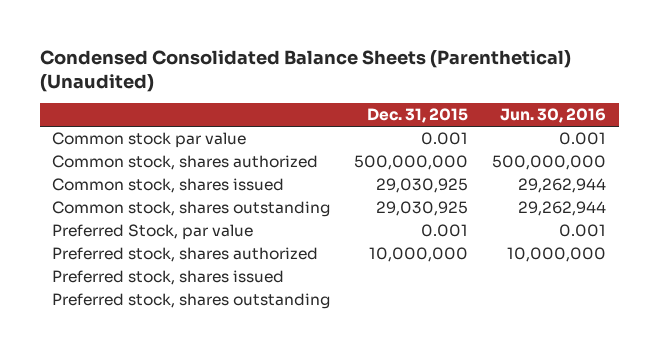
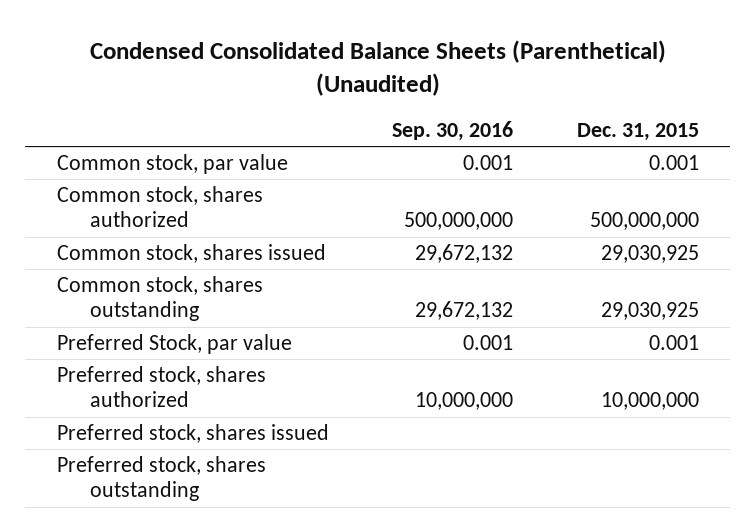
- | Dec. 31, 2015 | Jun. 30, 2016
+ | Sep. 30, 2016 | Dec. 31, 2015
- Common stock par value | 0.001 | 0.001
+ Common stock, par value | 0.001 | 0.001

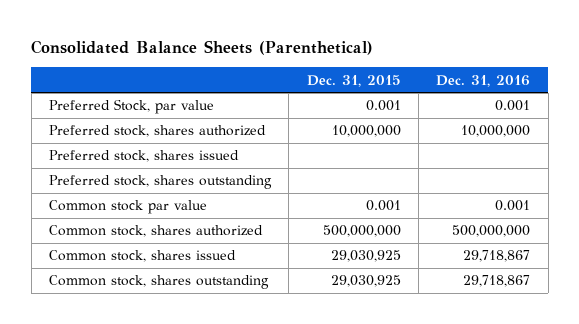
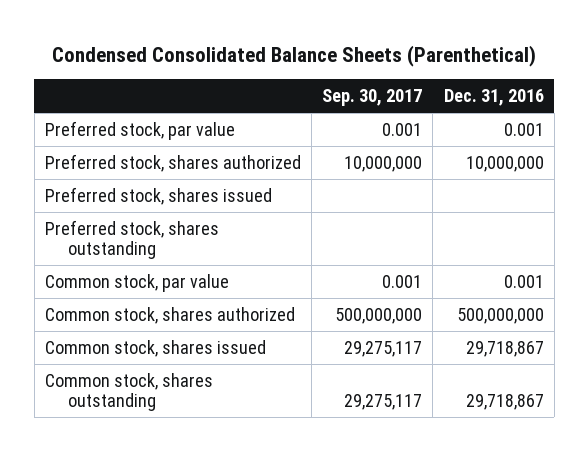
- Consolidated Balance Sheets (Parenthetical)
+ Condensed Consolidated Balance Sheets (Parenthetical)
- | Dec. 31, 2015 | Dec. 31, 2016
+ | Sep. 30, 2017 | Dec. 31, 2016
- Preferred Stock, par value | 0.001 | 0.001
+ Preferred stock, par value | 0.001 | 0.001
- Common stock par value | 0.001 | 0.001
+ Common stock, par value | 0.001 | 0.001

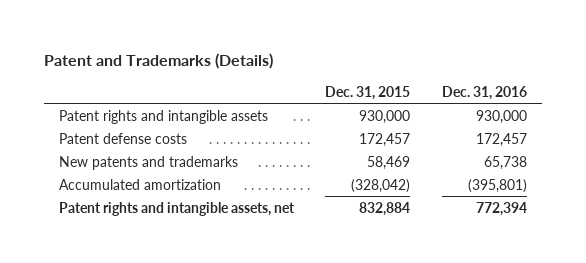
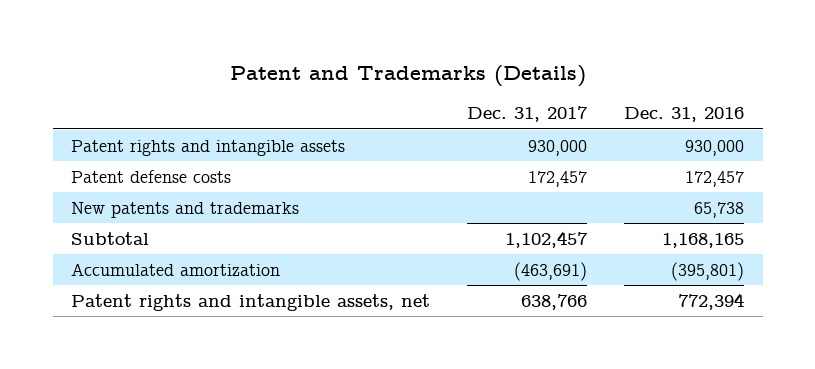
- | Dec. 31, 2015 | Dec. 31, 2016
+ | Dec. 31, 2017 | Dec. 31, 2016
+ Subtotal | 1,102,457 | 1,168,165

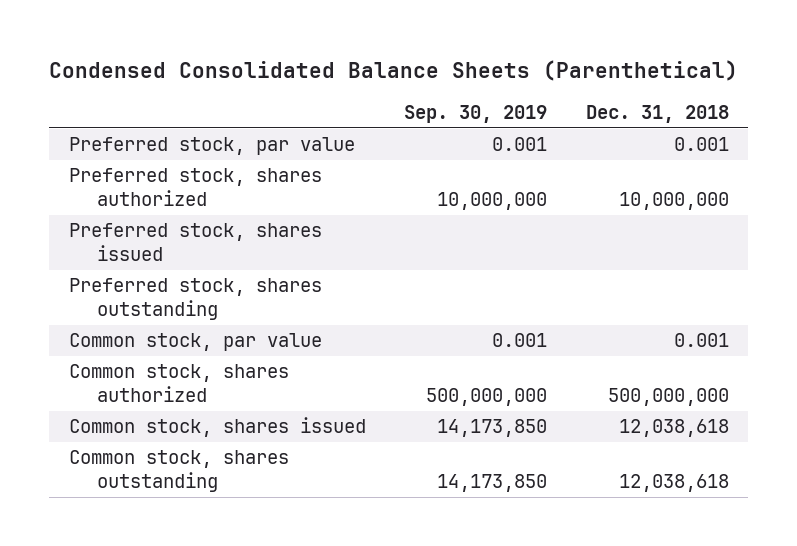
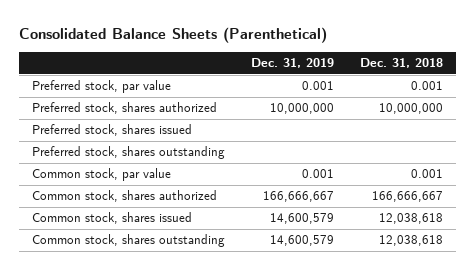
- Condensed Consolidated Balance Sheets (Parenthetical)
+ Consolidated Balance Sheets (Parenthetical)
- | Sep. 30, 2019 | Dec. 31, 2018
+ | Dec. 31, 2019 | Dec. 31, 2018
- Common stock, shares authorized | 500,000,000 | 500,000,000
+ Common stock, shares authorized | 166,666,667 | 166,666,667

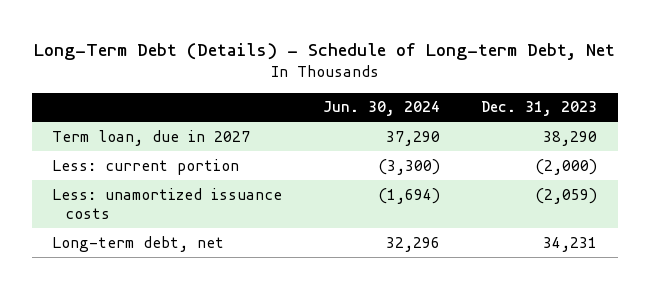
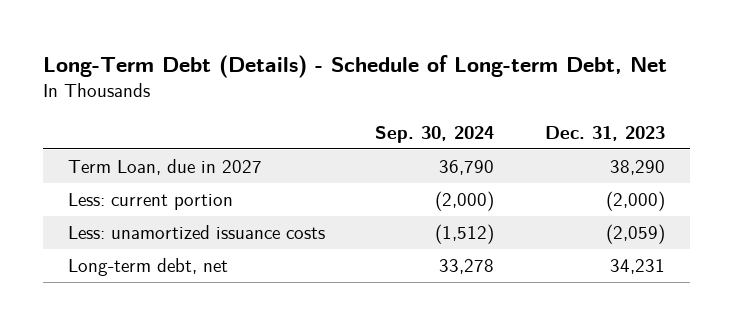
- | Jun. 30, 2024 | Dec. 31, 2023
+ | Sep. 30, 2024 | Dec. 31, 2023
- Term loan, due in 2027 | 37,290 | 38,290
+ Term Loan, due in 2027 | 36,790 | 38,290

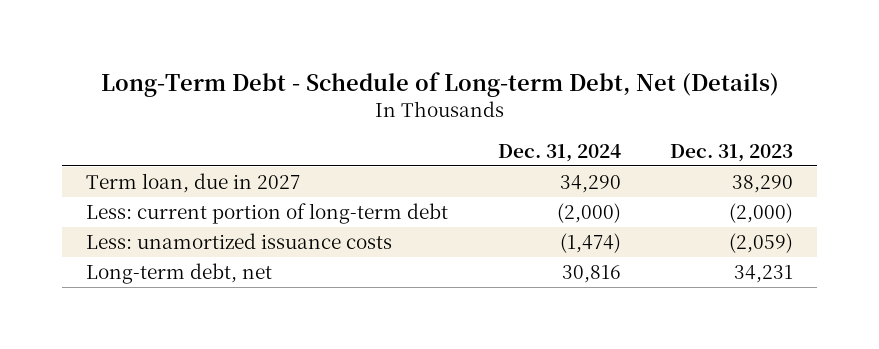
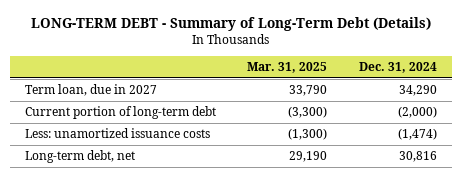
- Long-Term Debt - Schedule of Long-term Debt, Net (Details)
+ LONG-TERM DEBT - Summary of Long-Term Debt (Details)
- | Dec. 31, 2024 | Dec. 31, 2023
+ | Mar. 31, 2025 | Dec. 31, 2024
- Less: current portion of long-term debt | (2,000) | (2,000)
+ Current portion of long-term debt | (3,300) | (2,000)

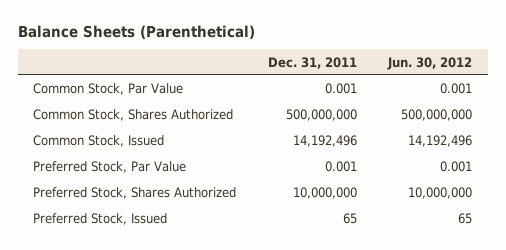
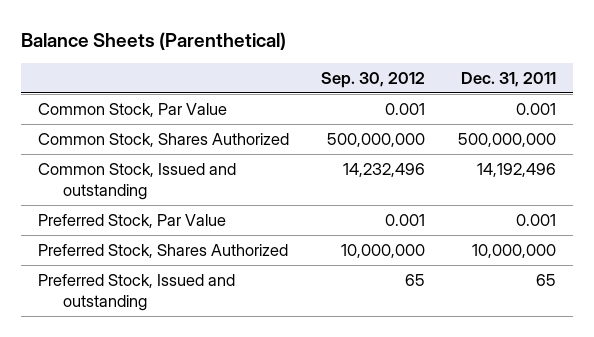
- | Dec. 31, 2011 | Jun. 30, 2012
+ | Sep. 30, 2012 | Dec. 31, 2011
- Common Stock, Issued | 14,192,496 | 14,192,496
+ Common Stock, Issued and outstanding | 14,232,496 | 14,192,496
- Preferred Stock, Issued | 65 | 65
+ Preferred Stock, Issued and outstanding | 65 | 65

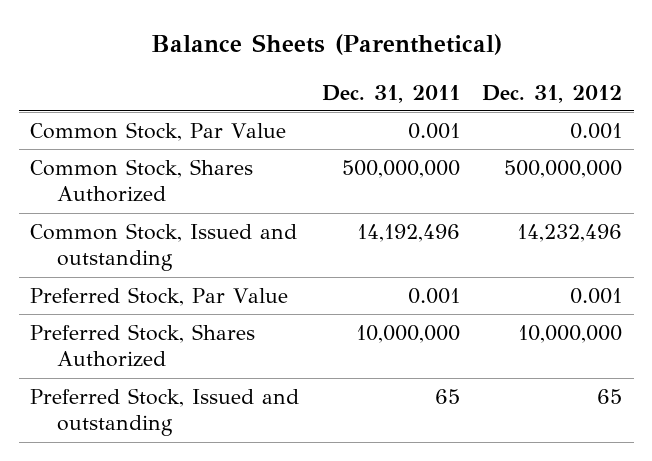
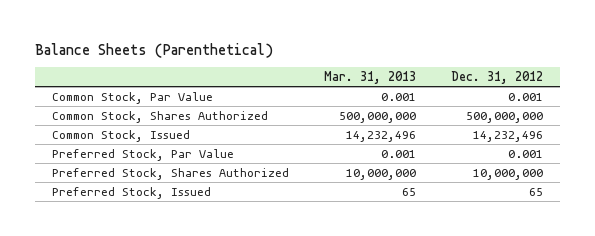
- | Dec. 31, 2011 | Dec. 31, 2012
+ | Mar. 31, 2013 | Dec. 31, 2012
- Common Stock, Issued and outstanding | 14,192,496 | 14,232,496
+ Common Stock, Issued | 14,232,496 | 14,232,496
- Preferred Stock, Issued and outstanding | 65 | 65
+ Preferred Stock, Issued | 65 | 65

